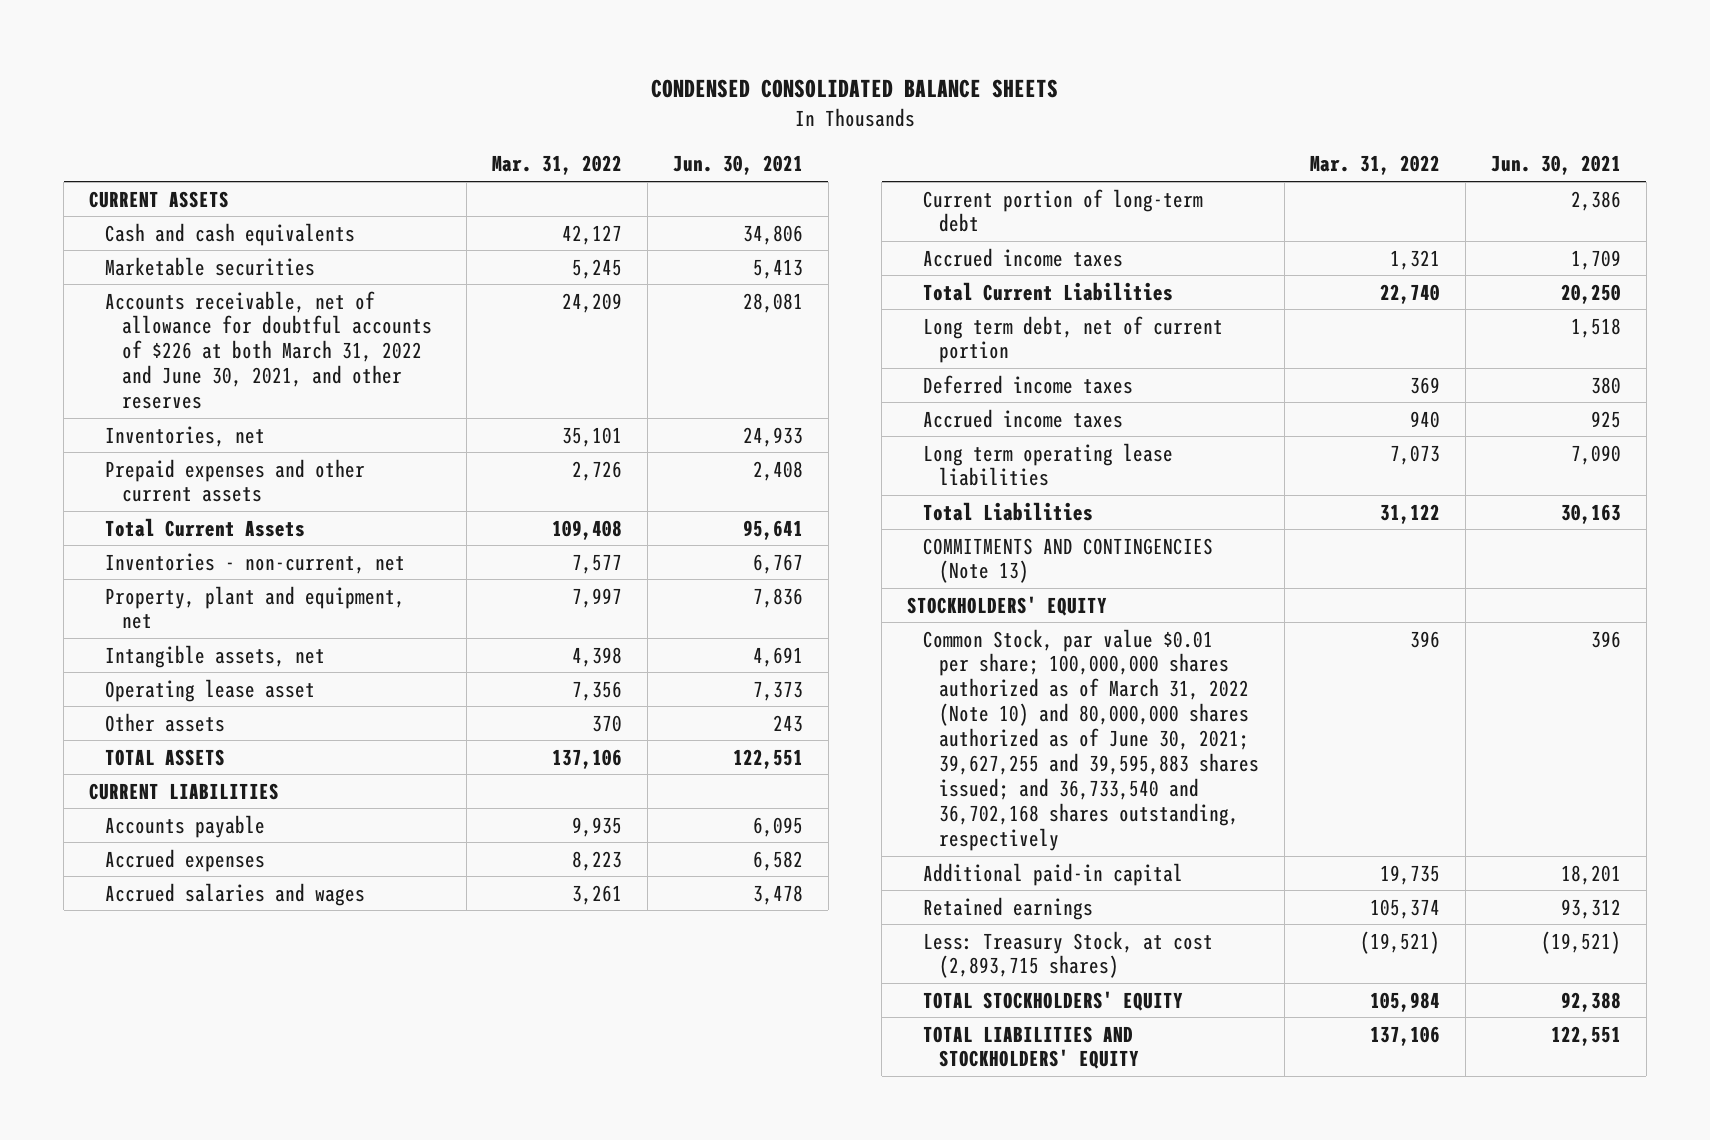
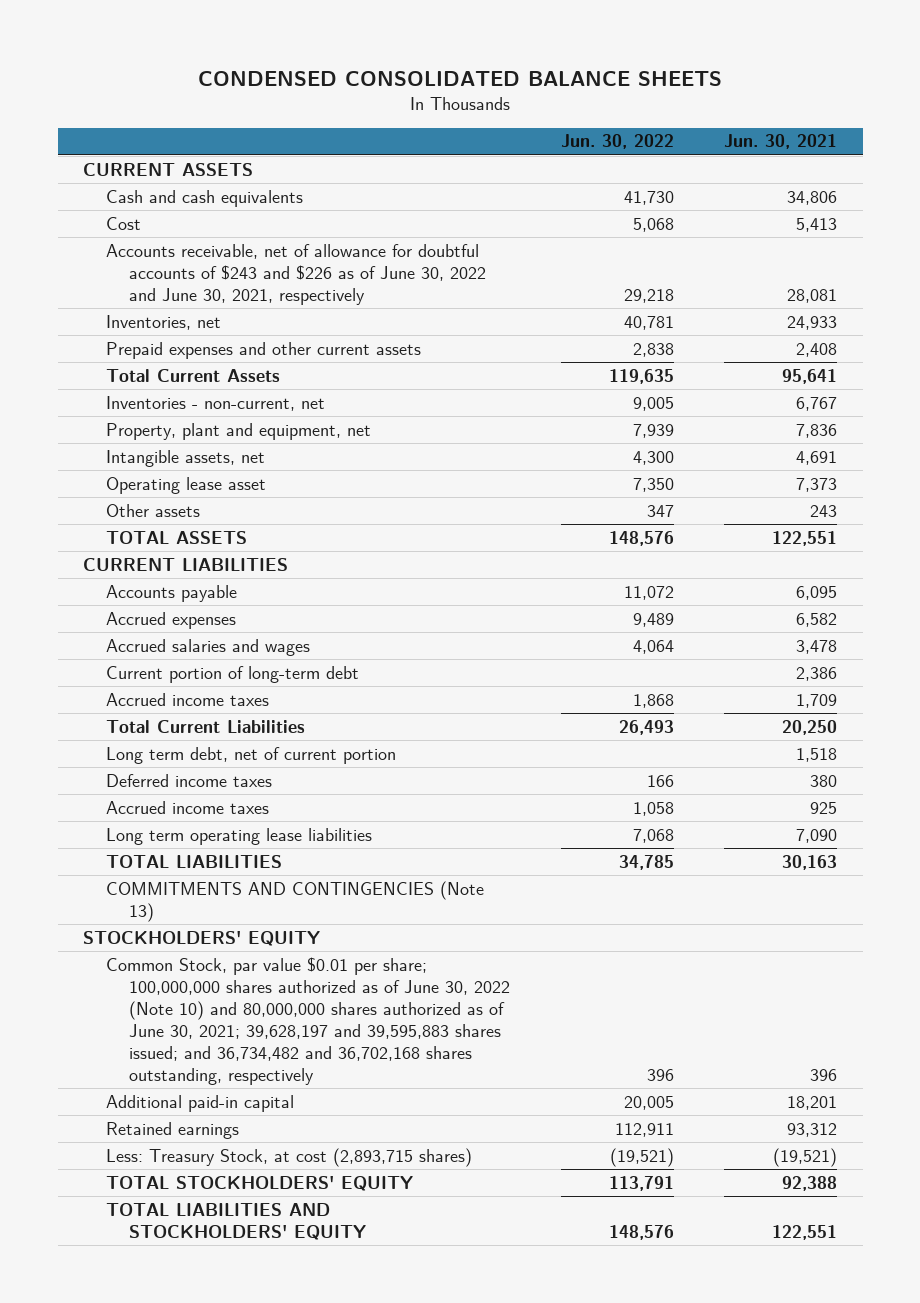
- | Mar. 31, 2022 | Jun. 30, 2021
+ | Jun. 30, 2022 | Jun. 30, 2021
- Marketable securities | 5,245 | 5,413
- Accounts receivable, net of allowance for doubtful accounts of $226 at both March 31, 2022 and June 30, 2021, and other reserves | 24,209 | 28,081
+ Cost | 5,068 | 5,413
+ Accounts receivable, net of allowance for doubtful accounts of $243 and $226 as of June 30, 2022 and June 30, 2021, respectively | 29,218 | 28,081
- Total Liabilities | 31,122 | 30,163
+ TOTAL LIABILITIES | 34,785 | 30,163
- Common Stock, par value $0.01 per share; 100,000,000 shares authorized as of March 31, 2022 (Note 10) and 80,000,000 shares authorized as of June 30, 2021; 39,627,255 and 39,595,883 shares issued; and 36,733,540 and 36,702,168 shares outstanding, respectively | 396 | 396
+ Common Stock, par value $0.01 per share; 100,000,000 shares authorized as of June 30, 2022 (Note 10) and 80,000,000 shares authorized as of June 30, 2021; 39,628,197 and 39,595,883 shares issued; and 36,734,482 and 36,702,168 shares outstanding, respectively | 396 | 396

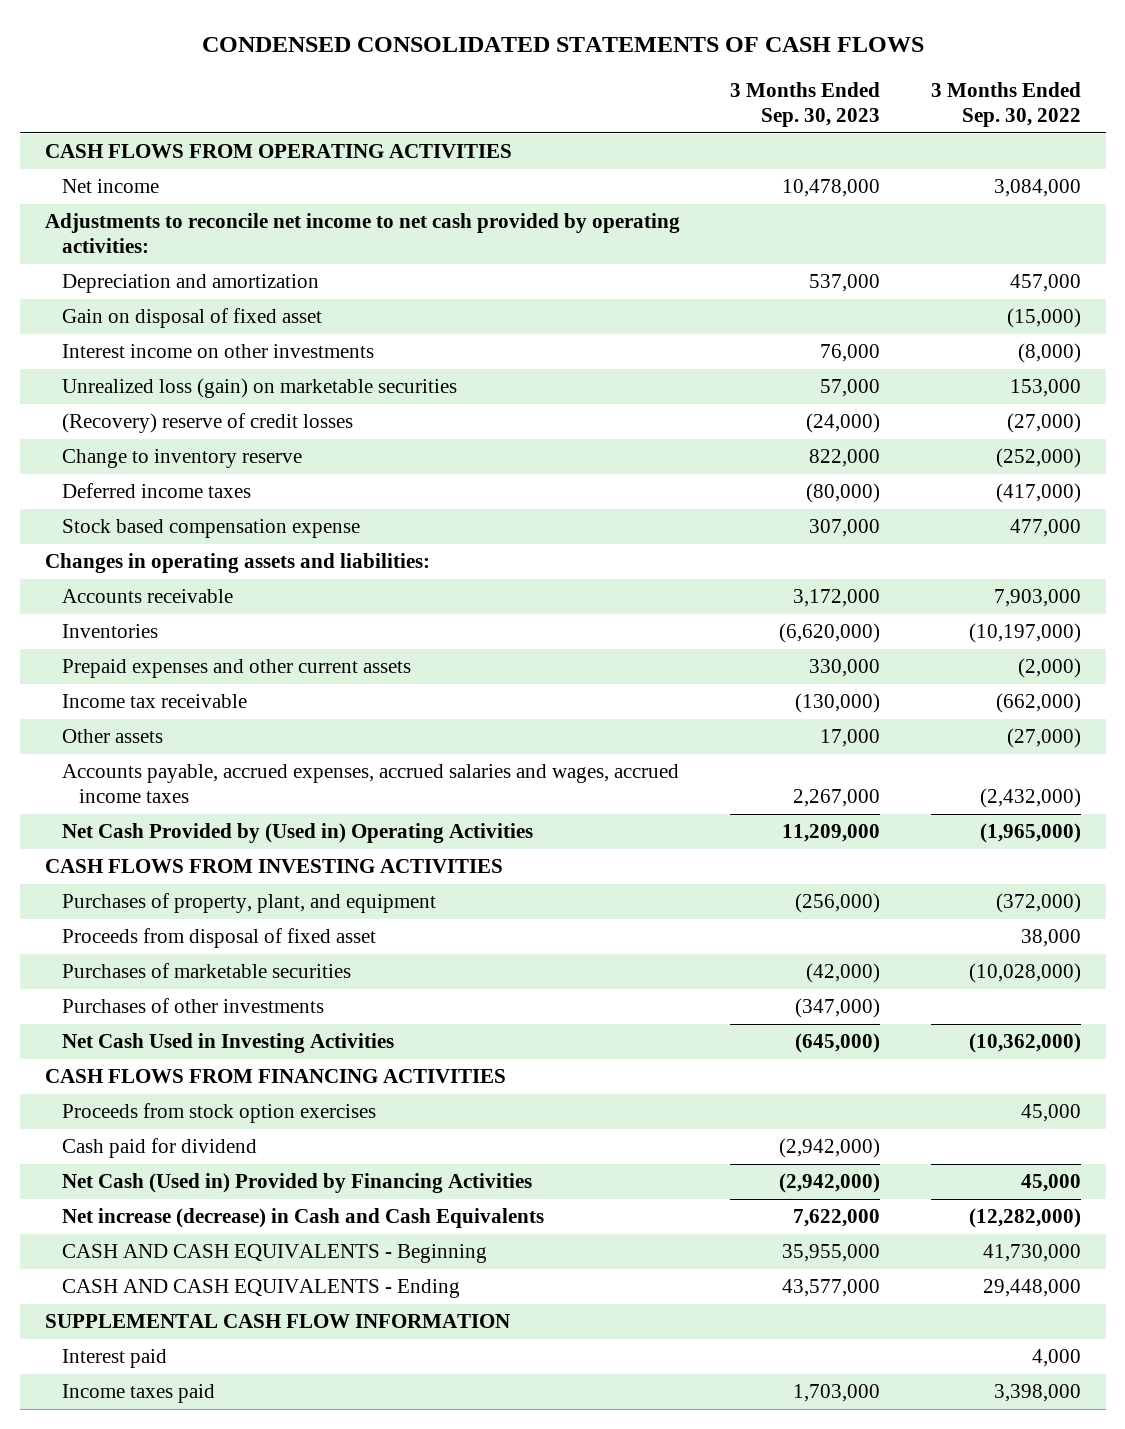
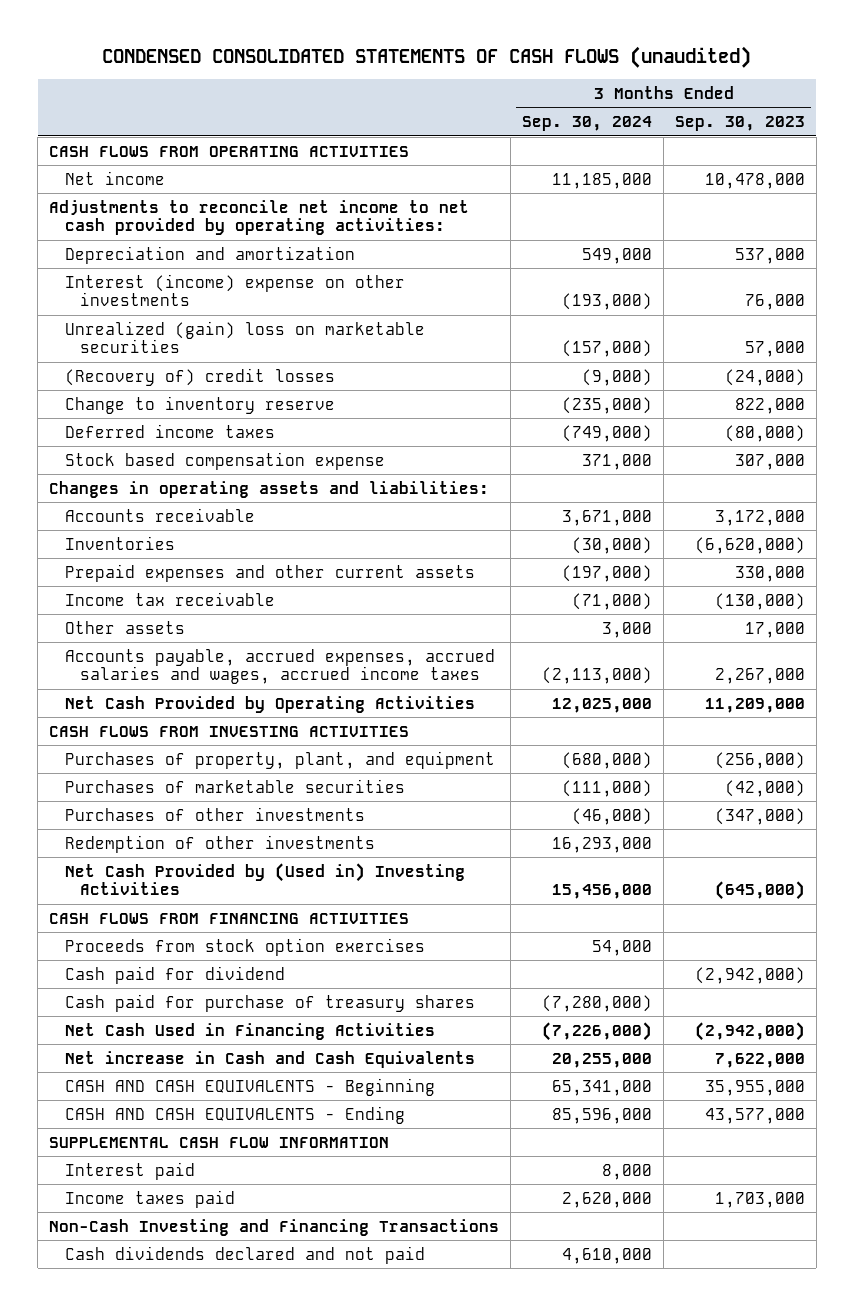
- CONDENSED CONSOLIDATED STATEMENTS OF CASH FLOWS
+ CONDENSED CONSOLIDATED STATEMENTS OF CASH FLOWS (unaudited)
- | 3 Months Ended Sep. 30, 2023 | 3 Months Ended Sep. 30, 2022
+ | 3 Months Ended Sep. 30, 2024 | 3 Months Ended Sep. 30, 2023
- Gain on disposal of fixed asset | | (15,000)
- Interest income on other investments | 76,000 | (8,000)
- Unrealized loss (gain) on marketable securities | 57,000 | 153,000
- (Recovery) reserve of credit losses | (24,000) | (27,000)
+ Interest (income) expense on other investments | (193,000) | 76,000
+ Unrealized (gain) loss on marketable securities | (157,000) | 57,000
+ (Recovery of) credit losses | (9,000) | (24,000)
- Net Cash Provided by (Used in) Operating Activities | 11,209,000 | (1,965,000)
+ Net Cash Provided by Operating Activities | 12,025,000 | 11,209,000
- Proceeds from disposal of fixed asset | | 38,000
- Net Cash Used in Investing Activities | (645,000) | (10,362,000)
+ Redemption of other investments | 16,293,000 |
+ Net Cash Provided by (Used in) Investing Activities | 15,456,000 | (645,000)
- Net Cash (Used in) Provided by Financing Activities | (2,942,000) | 45,000
- Net increase (decrease) in Cash and Cash Equivalents | 7,622,000 | (12,282,000)
+ Cash paid for purchase of treasury shares | (7,280,000) |
+ Net Cash Used in Financing Activities | (7,226,000) | (2,942,000)
+ Net increase in Cash and Cash Equivalents | 20,255,000 | 7,622,000
+ Non-Cash Investing and Financing Transactions
+ Cash dividends declared and not paid | 4,610,000 |

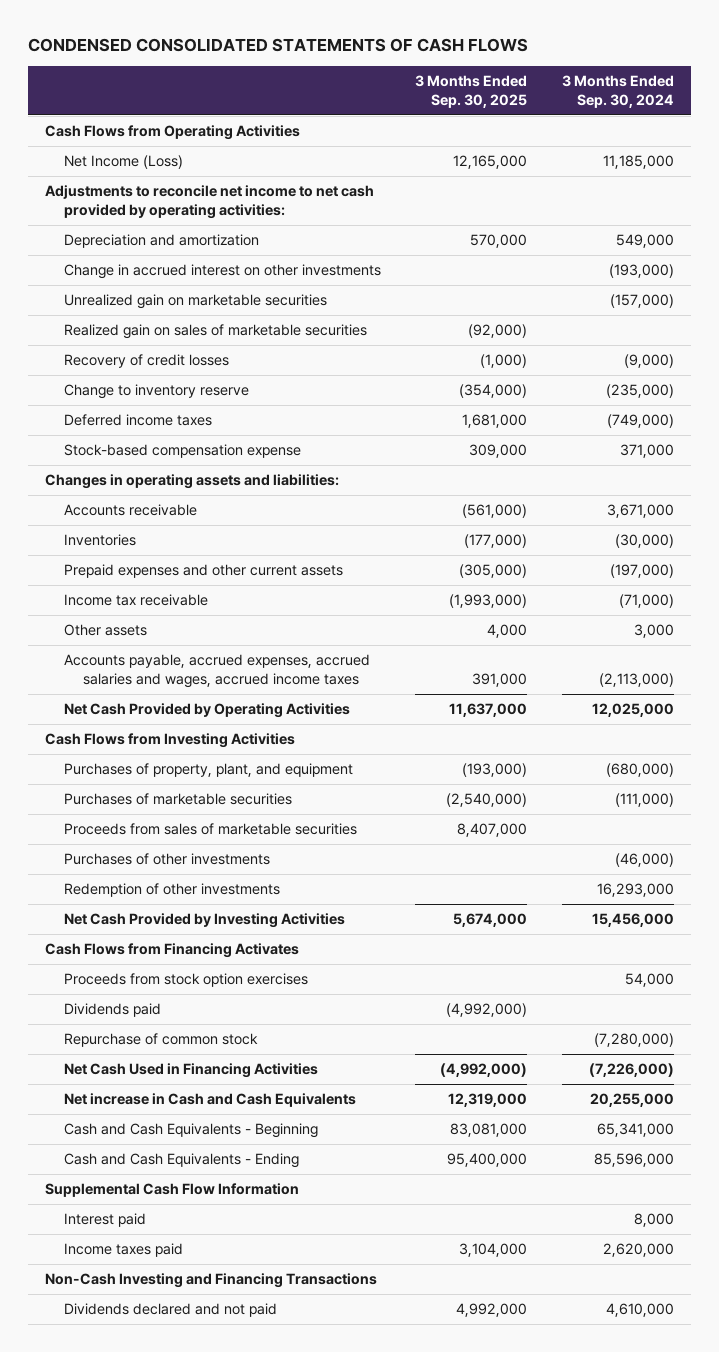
- CONDENSED CONSOLIDATED STATEMENTS OF CASH FLOWS (unaudited)
+ CONDENSED CONSOLIDATED STATEMENTS OF CASH FLOWS
- | 3 Months Ended Sep. 30, 2024 | 3 Months Ended Sep. 30, 2023
+ | 3 Months Ended Sep. 30, 2025 | 3 Months Ended Sep. 30, 2024
- CASH FLOWS FROM OPERATING ACTIVITIES
- Net income | 11,185,000 | 10,478,000
+ Cash Flows from Operating Activities
+ Net Income (Loss) | 12,165,000 | 11,185,000
- Interest (income) expense on other investments | (193,000) | 76,000
- Unrealized (gain) loss on marketable securities | (157,000) | 57,000
- (Recovery of) credit losses | (9,000) | (24,000)
+ Change in accrued interest on other investments | | (193,000)
+ Unrealized gain on marketable securities | | (157,000)
+ Realized gain on sales of marketable securities | (92,000) |
+ Recovery of credit losses | (1,000) | (9,000)
- Stock based compensation expense | 371,000 | 307,000
+ Stock-based compensation expense | 309,000 | 371,000
- CASH FLOWS FROM INVESTING ACTIVITIES
+ Cash Flows from Investing Activities
+ Proceeds from sales of marketable securities | 8,407,000 |
- Net Cash Provided by (Used in) Investing Activities | 15,456,000 | (645,000)
- CASH FLOWS FROM FINANCING ACTIVITIES
+ Net Cash Provided by Investing Activities | 5,674,000 | 15,456,000
+ Cash Flows from Financing Activates
- Cash paid for dividend | | (2,942,000)
- Cash paid for purchase of treasury shares | (7,280,000) |
+ Dividends paid | (4,992,000) |
+ Repurchase of common stock | | (7,280,000)
- CASH AND CASH EQUIVALENTS - Beginning | 65,341,000 | 35,955,000
- CASH AND CASH EQUIVALENTS - Ending | 85,596,000 | 43,577,000
- SUPPLEMENTAL CASH FLOW INFORMATION
+ Cash and Cash Equivalents - Beginning | 83,081,000 | 65,341,000
+ Cash and Cash Equivalents - Ending | 95,400,000 | 85,596,000
+ Supplemental Cash Flow Information
- Cash dividends declared and not paid | 4,610,000 |
+ Dividends declared and not paid | 4,992,000 | 4,610,000

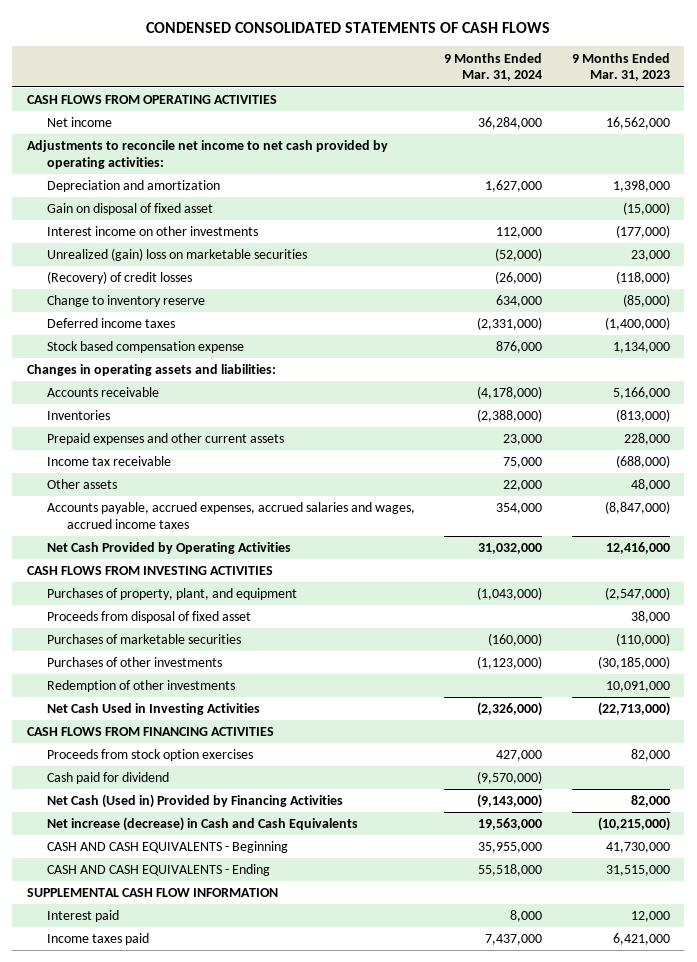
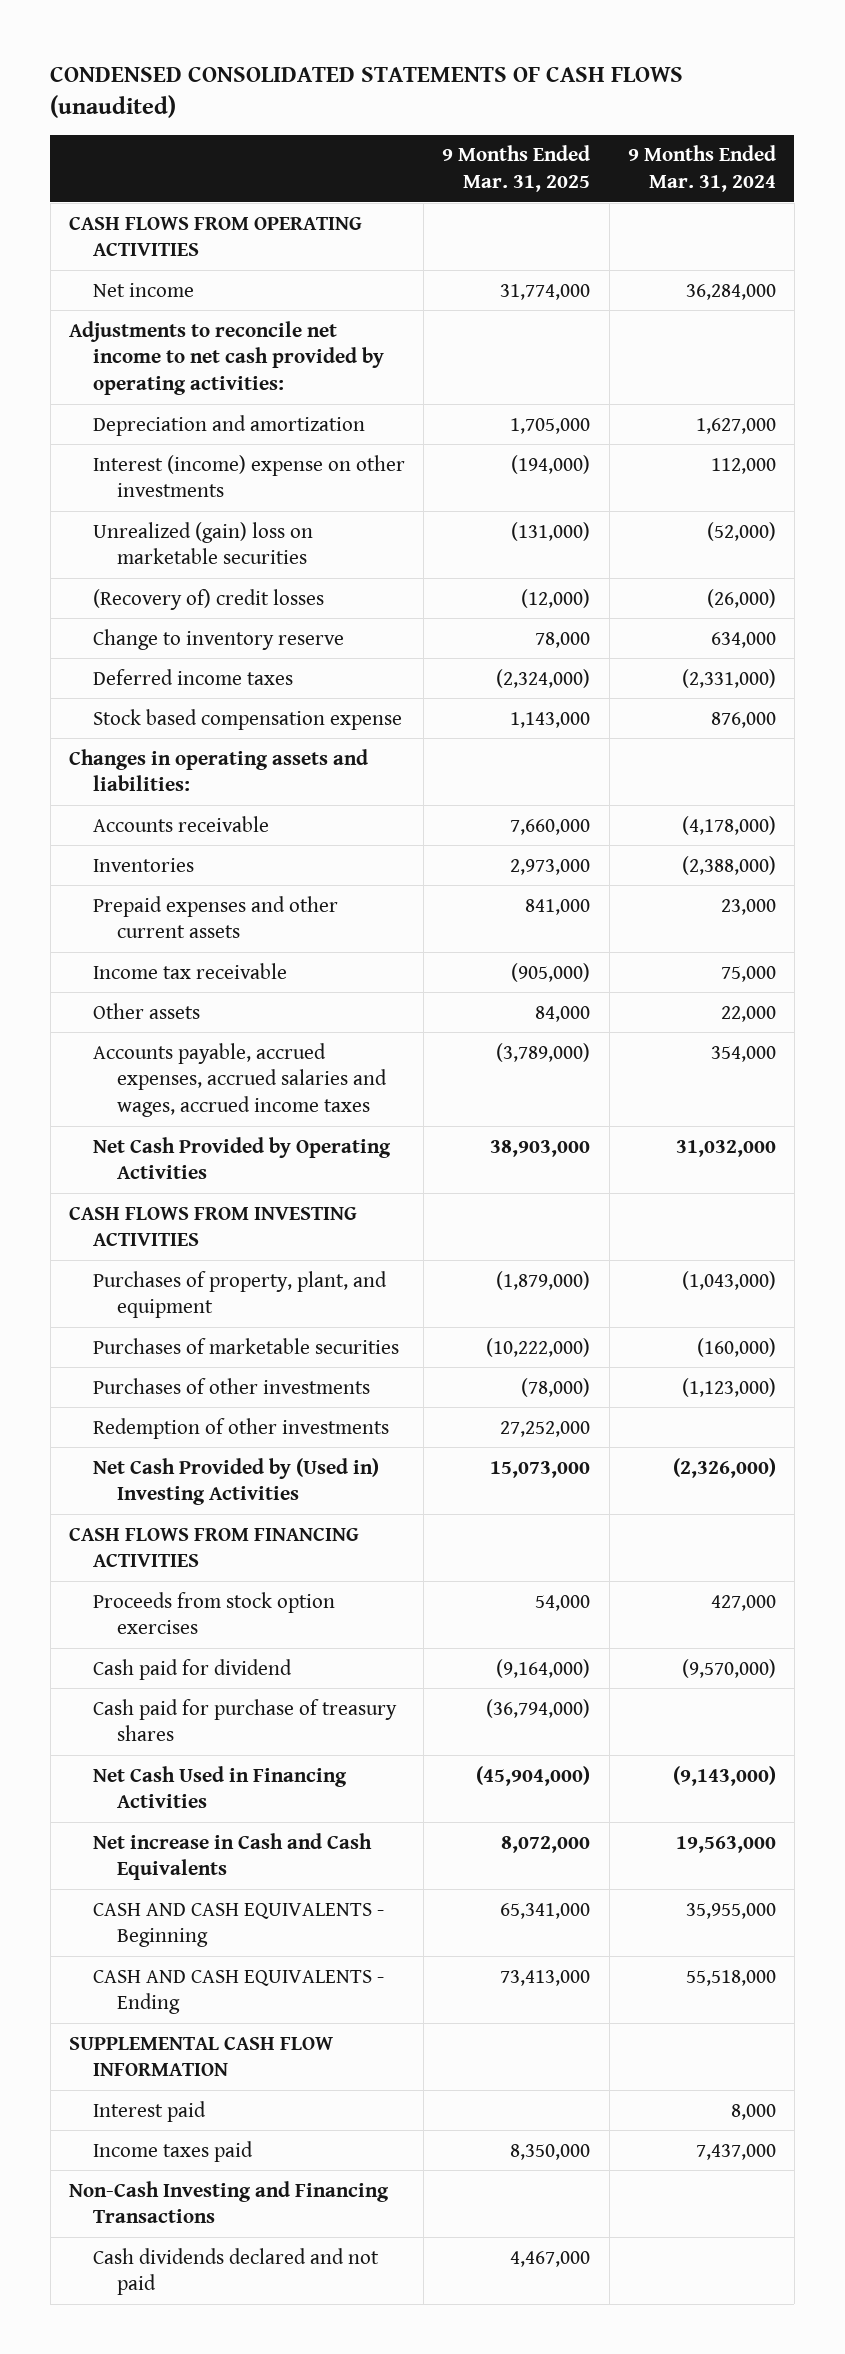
- CONDENSED CONSOLIDATED STATEMENTS OF CASH FLOWS
+ CONDENSED CONSOLIDATED STATEMENTS OF CASH FLOWS (unaudited)
- | 9 Months Ended Mar. 31, 2024 | 9 Months Ended Mar. 31, 2023
+ | 9 Months Ended Mar. 31, 2025 | 9 Months Ended Mar. 31, 2024
- Gain on disposal of fixed asset | | (15,000)
- Interest income on other investments | 112,000 | (177,000)
+ Interest (income) expense on other investments | (194,000) | 112,000
- (Recovery) of credit losses | (26,000) | (118,000)
+ (Recovery of) credit losses | (12,000) | (26,000)
- Proceeds from disposal of fixed asset | | 38,000
- Net Cash Used in Investing Activities | (2,326,000) | (22,713,000)
+ Net Cash Provided by (Used in) Investing Activities | 15,073,000 | (2,326,000)
- Net Cash (Used in) Provided by Financing Activities | (9,143,000) | 82,000
- Net increase (decrease) in Cash and Cash Equivalents | 19,563,000 | (10,215,000)
+ Cash paid for purchase of treasury shares | (36,794,000) |
+ Net Cash Used in Financing Activities | (45,904,000) | (9,143,000)
+ Net increase in Cash and Cash Equivalents | 8,072,000 | 19,563,000
+ Non-Cash Investing and Financing Transactions
+ Cash dividends declared and not paid | 4,467,000 |

